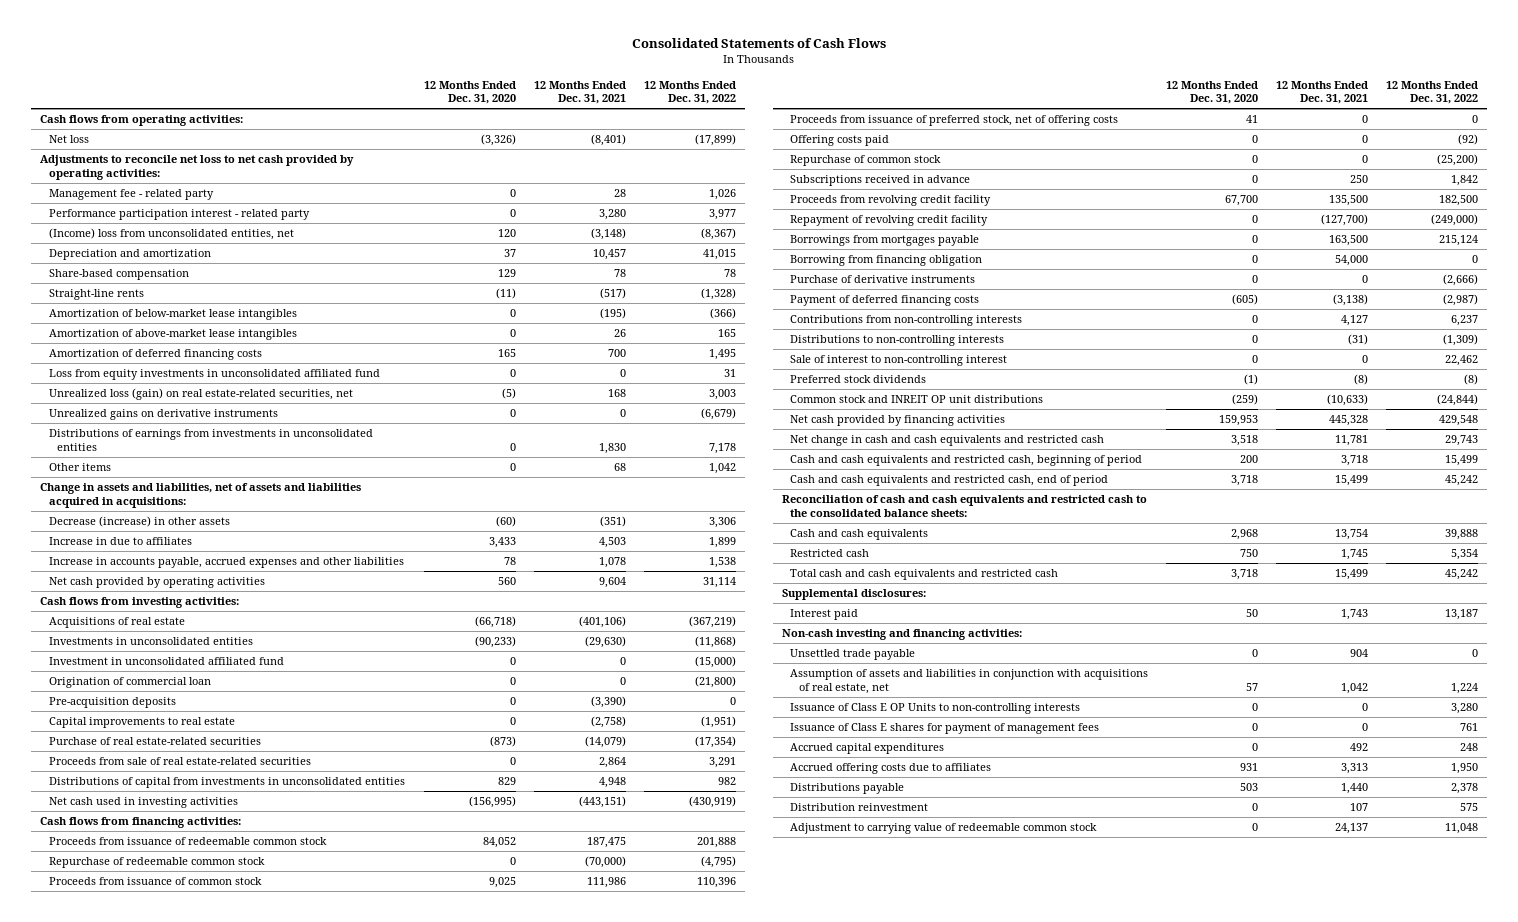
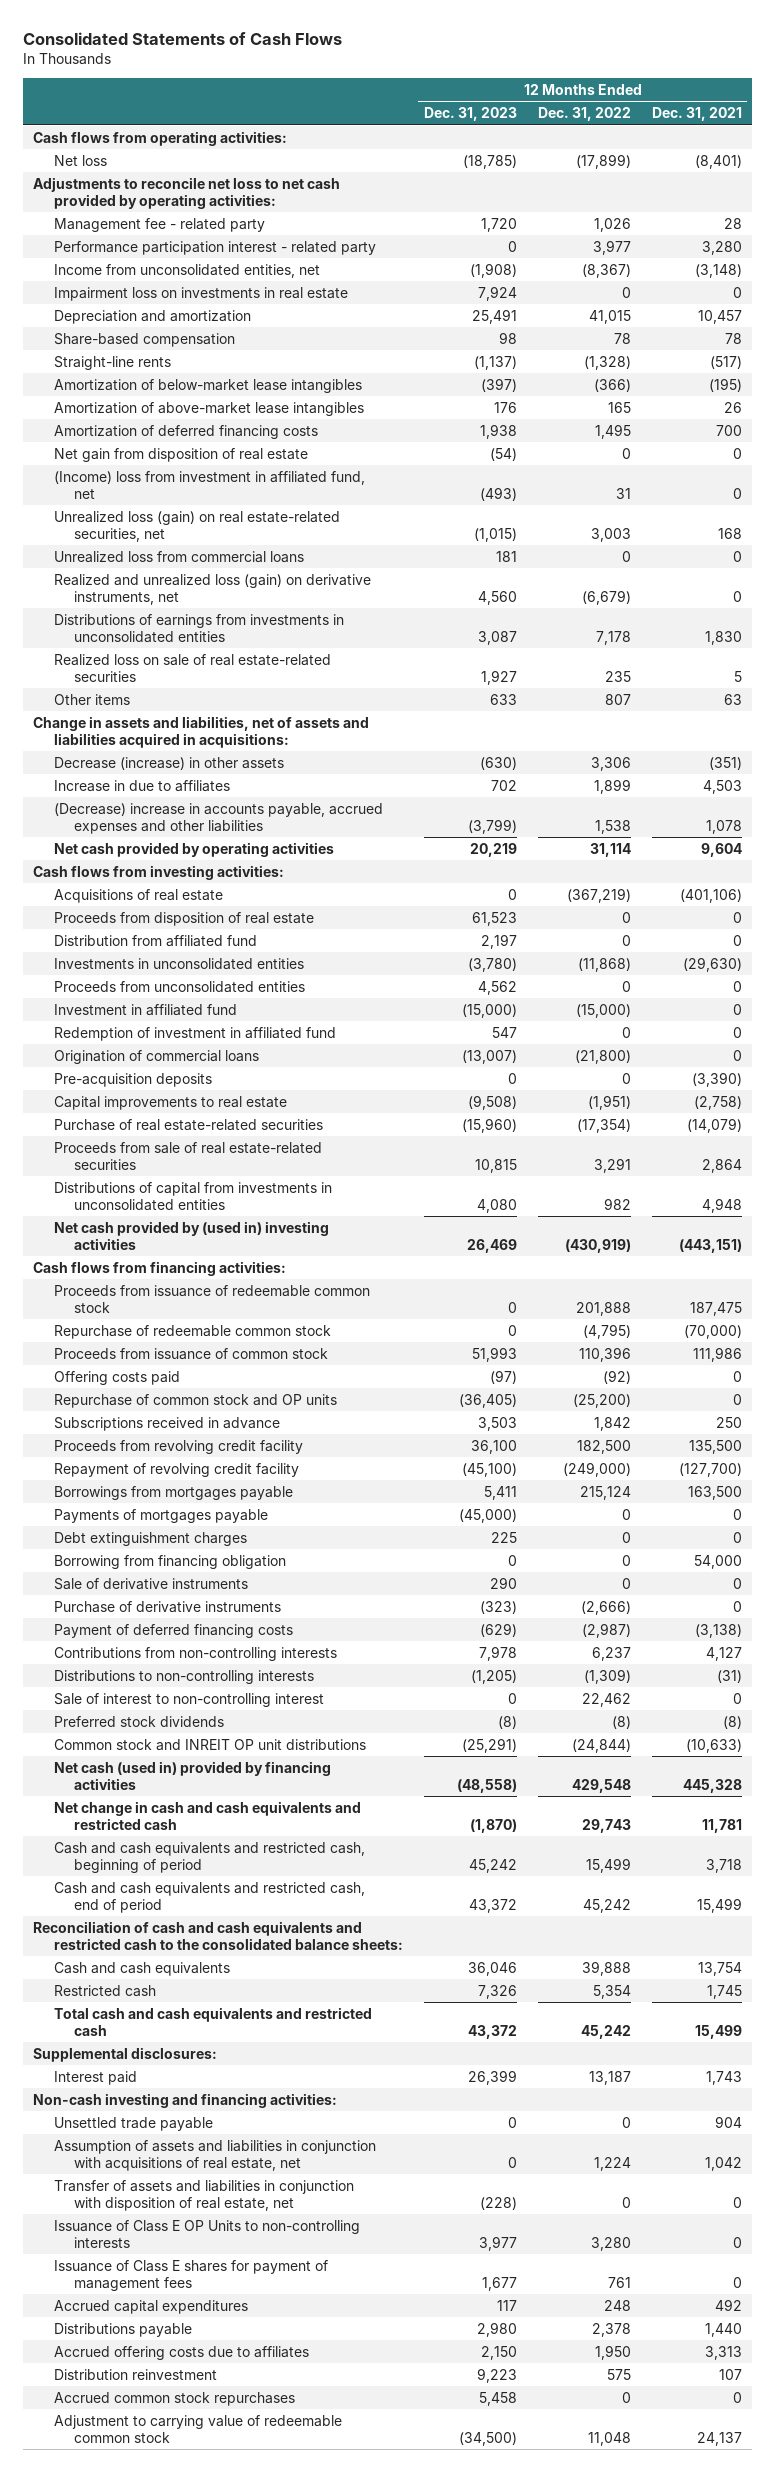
- | 12 Months Ended Dec. 31, 2020 | 12 Months Ended Dec. 31, 2021 | 12 Months Ended Dec. 31, 2022
+ | 12 Months Ended Dec. 31, 2023 | 12 Months Ended Dec. 31, 2022 | 12 Months Ended Dec. 31, 2021
- (Income) loss from unconsolidated entities, net | 120 | (3,148) | (8,367)
+ Income from unconsolidated entities, net | (1,908) | (8,367) | (3,148)
+ Impairment loss on investments in real estate | 7,924 | 0 | 0
- Loss from equity investments in unconsolidated affiliated fund | 0 | 0 | 31
+ Net gain from disposition of real estate | (54) | 0 | 0
+ (Income) loss from investment in affiliated fund, net | (493) | 31 | 0
- Unrealized gains on derivative instruments | 0 | 0 | (6,679)
+ Unrealized loss from commercial loans | 181 | 0 | 0
+ Realized and unrealized loss (gain) on derivative instruments, net | 4,560 | (6,679) | 0
- Other items | 0 | 68 | 1,042
+ Realized loss on sale of real estate-related securities | 1,927 | 235 | 5
+ Other items | 633 | 807 | 63
- Increase in accounts payable, accrued expenses and other liabilities | 78 | 1,078 | 1,538
+ (Decrease) increase in accounts payable, accrued expenses and other liabilities | (3,799) | 1,538 | 1,078
+ Proceeds from disposition of real estate | 61,523 | 0 | 0
+ Distribution from affiliated fund | 2,197 | 0 | 0
- Investment in unconsolidated affiliated fund | 0 | 0 | (15,000)
- Origination of commercial loan | 0 | 0 | (21,800)
+ Proceeds from unconsolidated entities | 4,562 | 0 | 0
+ Investment in affiliated fund | (15,000) | (15,000) | 0
+ Redemption of investment in affiliated fund | 547 | 0 | 0
+ Origination of commercial loans | (13,007) | (21,800) | 0
- Net cash used in investing activities | (156,995) | (443,151) | (430,919)
+ Net cash provided by (used in) investing activities | 26,469 | (430,919) | (443,151)
- Proceeds from issuance of preferred stock, net of offering costs | 41 | 0 | 0
- Repurchase of common stock | 0 | 0 | (25,200)
+ Repurchase of common stock and OP units | (36,405) | (25,200) | 0
+ Payments of mortgages payable | (45,000) | 0 | 0
+ Debt extinguishment charges | 225 | 0 | 0
+ Sale of derivative instruments | 290 | 0 | 0
- Net cash provided by financing activities | 159,953 | 445,328 | 429,548
+ Net cash (used in) provided by financing activities | (48,558) | 429,548 | 445,328
+ Transfer of assets and liabilities in conjunction with disposition of real estate, net | (228) | 0 | 0
moved down: Accrued offering costs due to affiliates | 2,150 | 1,950 | 3,313
+ Accrued common stock repurchases | 5,458 | 0 | 0

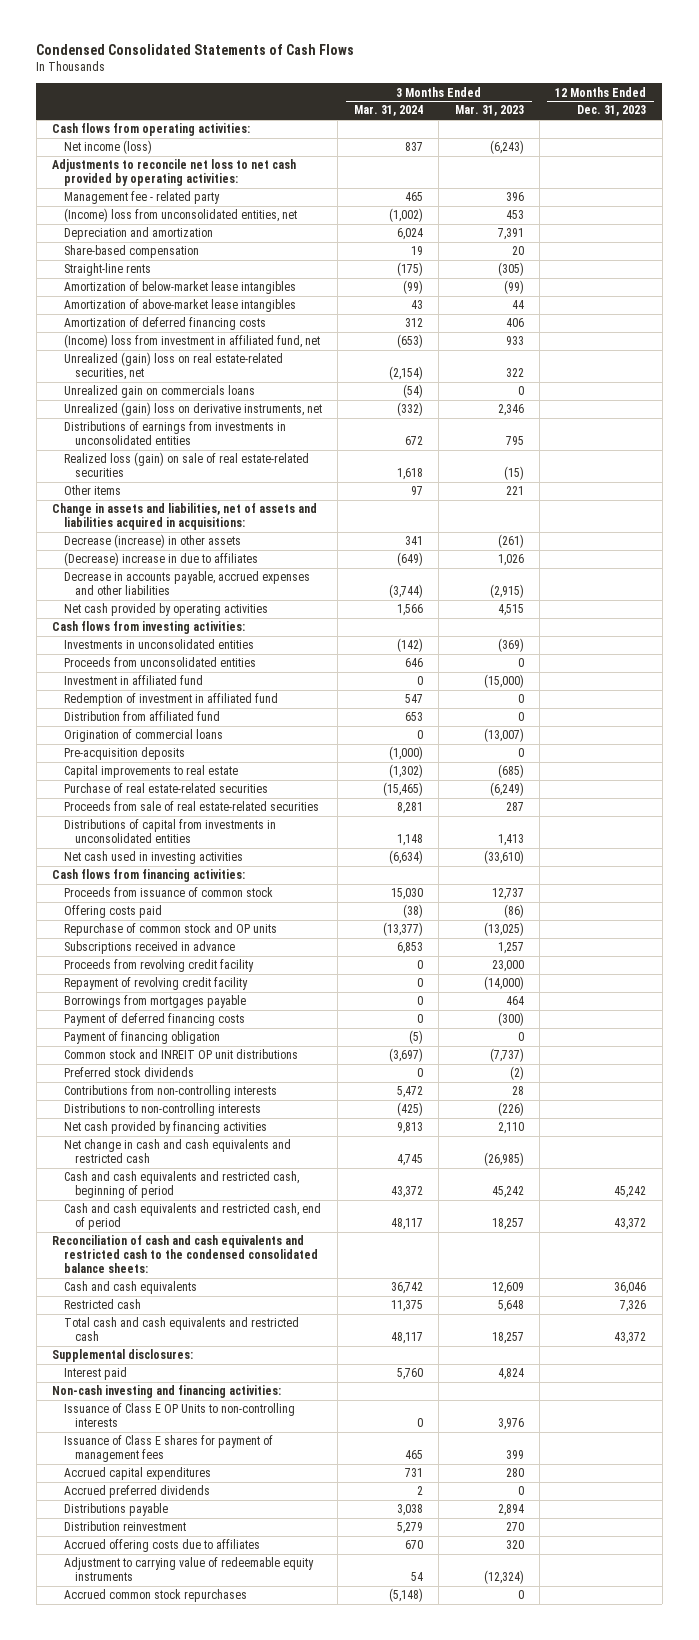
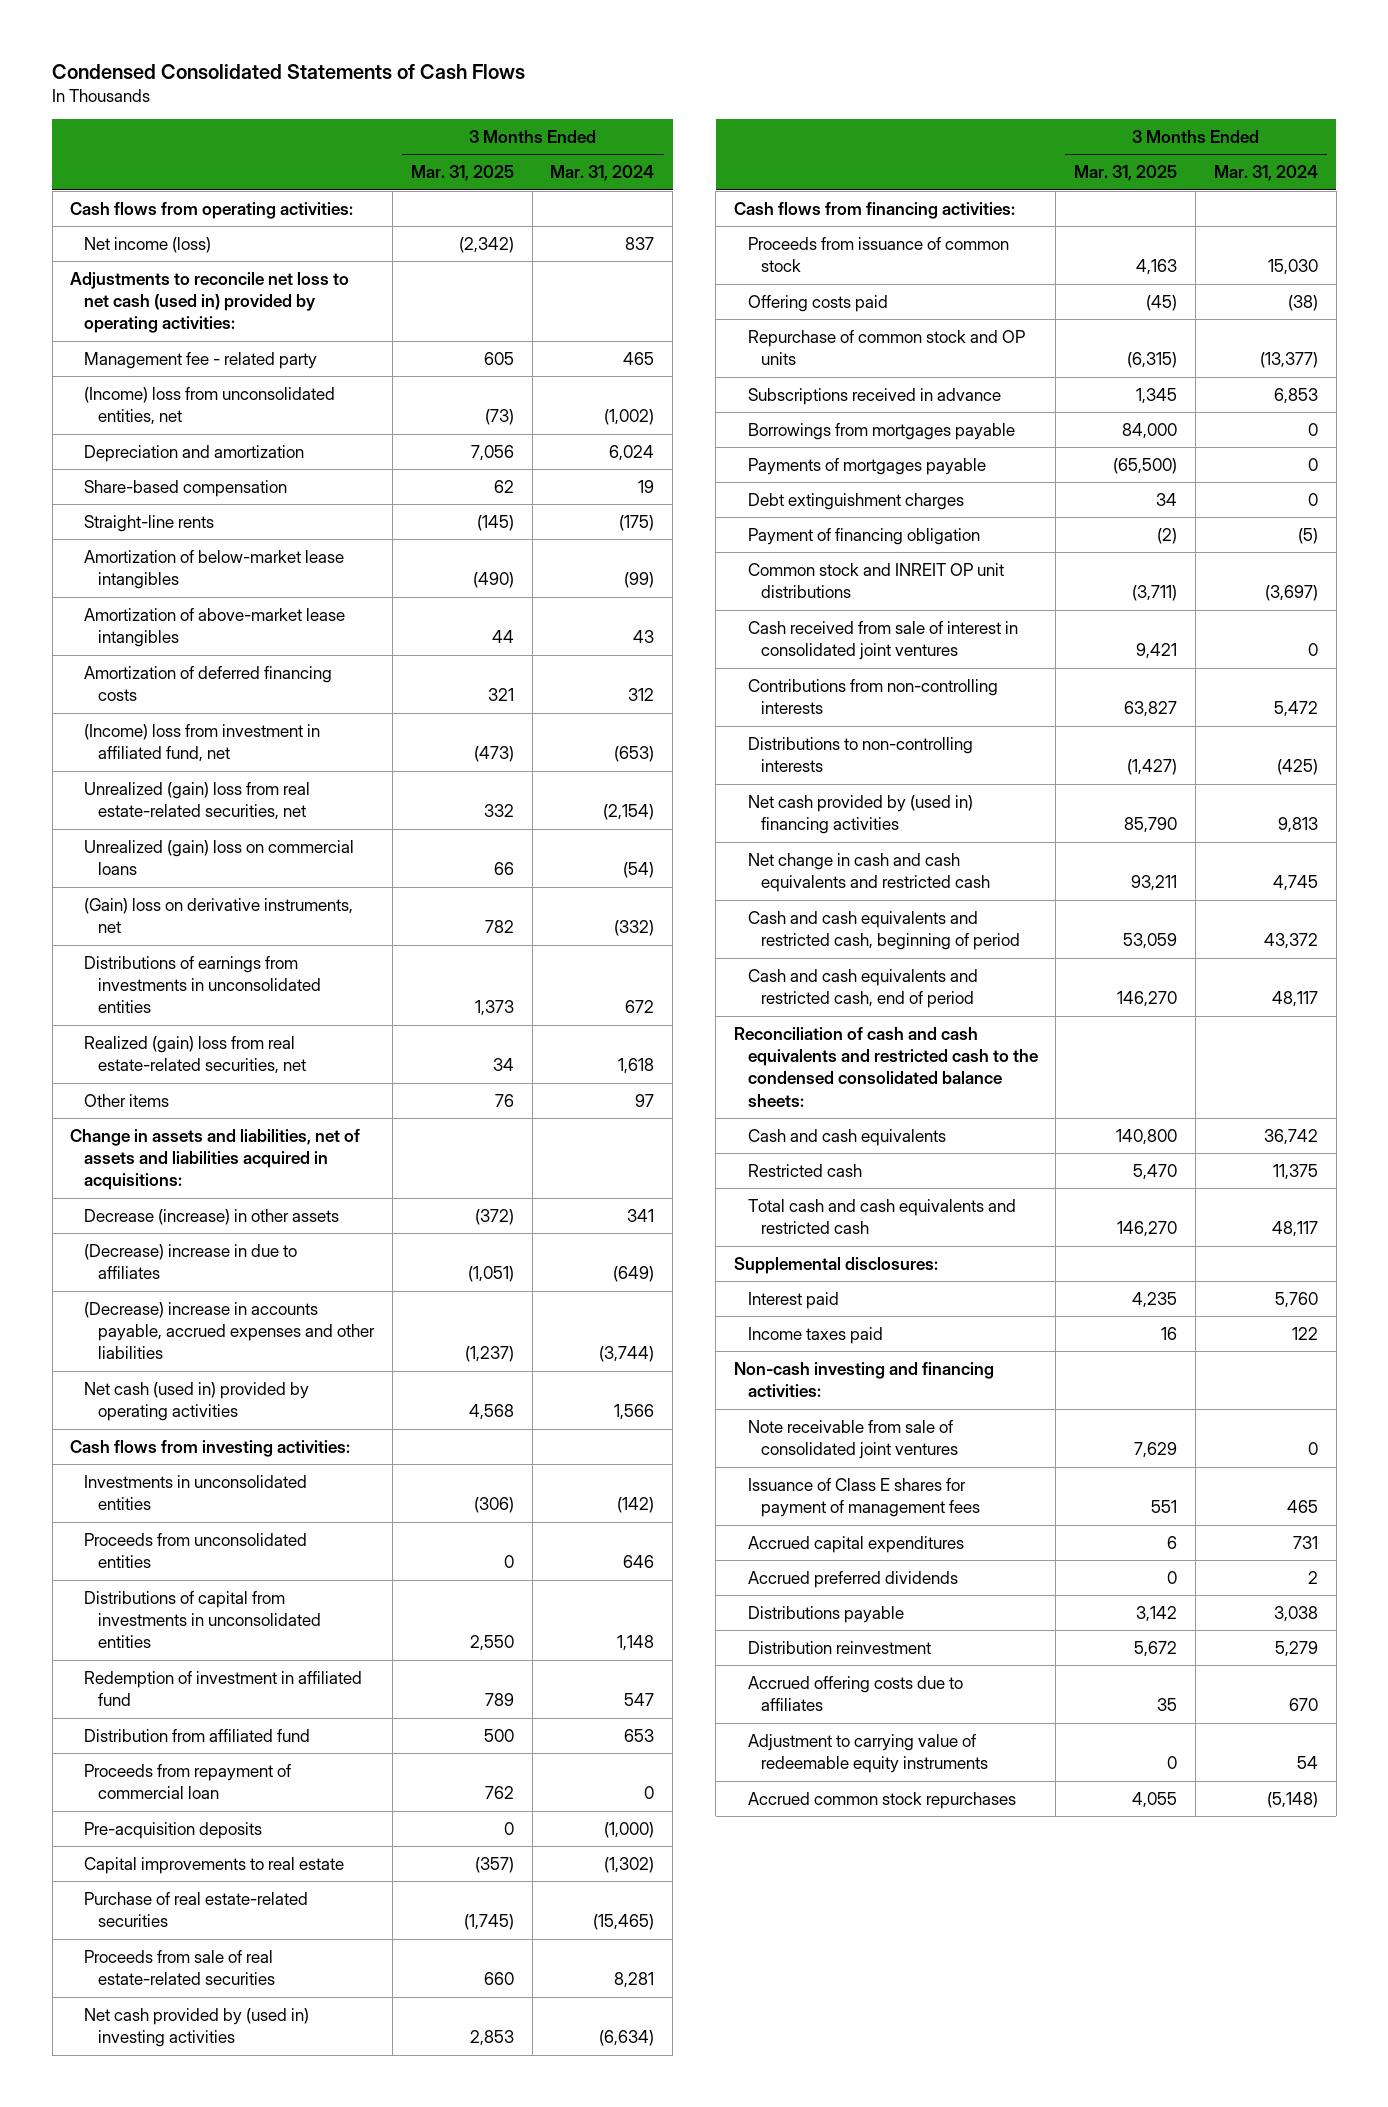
- | 3 Months Ended Mar. 31, 2024 | 3 Months Ended Mar. 31, 2023 | 12 Months Ended Dec. 31, 2023
+ | 3 Months Ended Mar. 31, 2025 | 3 Months Ended Mar. 31, 2024
- Adjustments to reconcile net loss to net cash provided by operating activities:
+ Adjustments to reconcile net loss to net cash (used in) provided by operating activities:
- Unrealized (gain) loss on real estate-related securities, net | (2,154) | 322 |
- Unrealized gain on commercials loans | (54) | 0 |
- Unrealized (gain) loss on derivative instruments, net | (332) | 2,346 |
+ Unrealized (gain) loss from real estate-related securities, net | 332 | (2,154)
+ Unrealized (gain) loss on commercial loans | 66 | (54)
+ (Gain) loss on derivative instruments, net | 782 | (332)
- Realized loss (gain) on sale of real estate-related securities | 1,618 | (15) |
+ Realized (gain) loss from real estate-related securities, net | 34 | 1,618
- Decrease in accounts payable, accrued expenses and other liabilities | (3,744) | (2,915) |
- Net cash provided by operating activities | 1,566 | 4,515 |
+ (Decrease) increase in accounts payable, accrued expenses and other liabilities | (1,237) | (3,744)
+ Net cash (used in) provided by operating activities | 4,568 | 1,566
- Investment in affiliated fund | 0 | (15,000) |
moved up: Distributions of capital from investments in unconsolidated entities | 2,550 | 1,148
- Origination of commercial loans | 0 | (13,007) |
+ Proceeds from repayment of commercial loan | 762 | 0
- Net cash used in investing activities | (6,634) | (33,610) |
+ Net cash provided by (used in) investing activities | 2,853 | (6,634)
- Proceeds from revolving credit facility | 0 | 23,000 |
- Repayment of revolving credit facility | 0 | (14,000) |
- Payment of deferred financing costs | 0 | (300) |
+ Payments of mortgages payable | (65,500) | 0
+ Debt extinguishment charges | 34 | 0
- Preferred stock dividends | 0 | (2) |
+ Cash received from sale of interest in consolidated joint ventures | 9,421 | 0
- Net cash provided by financing activities | 9,813 | 2,110 |
+ Net cash provided by (used in) financing activities | 85,790 | 9,813
+ Income taxes paid | 16 | 122
- Issuance of Class E OP Units to non-controlling interests | 0 | 3,976 |
+ Note receivable from sale of consolidated joint ventures | 7,629 | 0

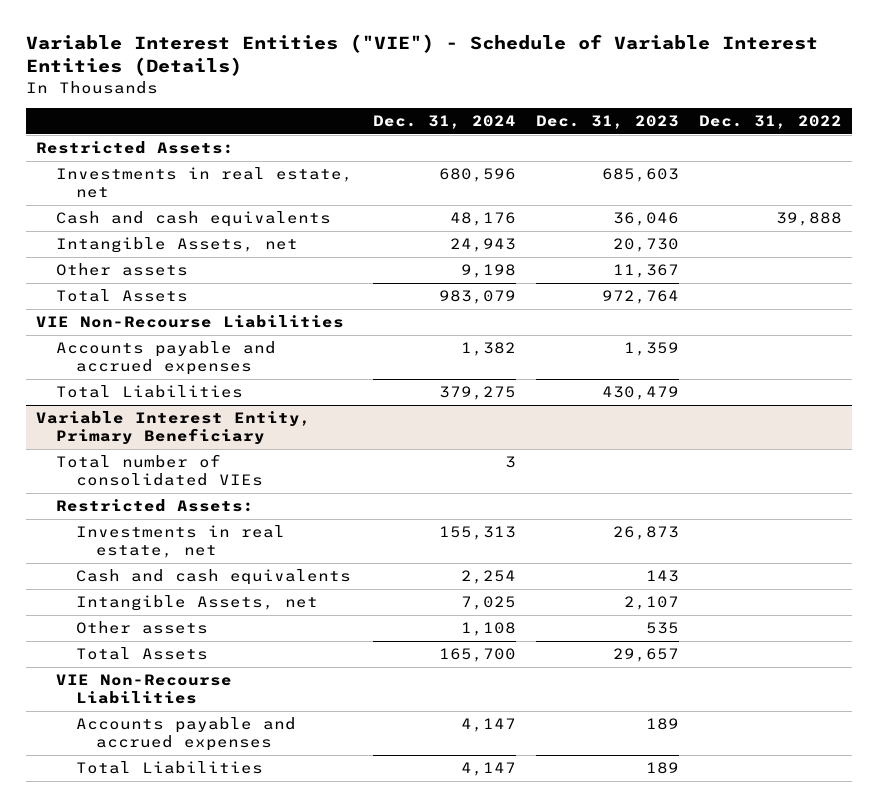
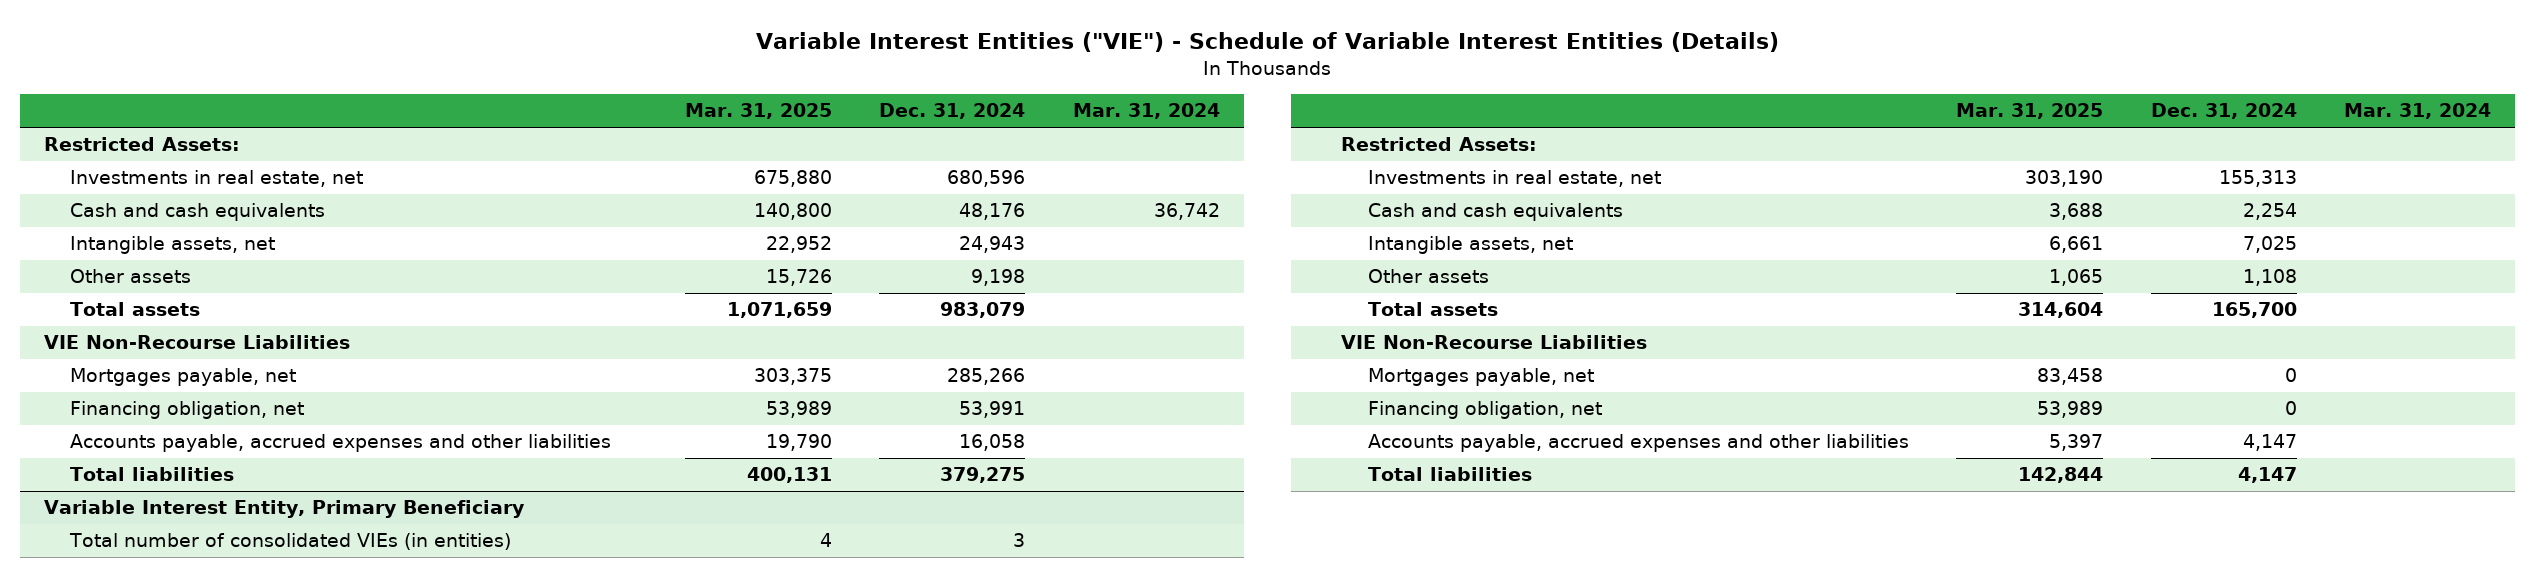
- | Dec. 31, 2024 | Dec. 31, 2023 | Dec. 31, 2022
+ | Mar. 31, 2025 | Dec. 31, 2024 | Mar. 31, 2024
- Intangible Assets, net | 24,943 | 20,730 |
+ Intangible assets, net | 22,952 | 24,943 |
- Total Assets | 983,079 | 972,764 |
+ Total assets | 1,071,659 | 983,079 |
- Accounts payable and accrued expenses | 1,382 | 1,359 |
- Total Liabilities | 379,275 | 430,479 |
+ Mortgages payable, net | 303,375 | 285,266 |
+ Financing obligation, net | 53,989 | 53,991 |
+ Accounts payable, accrued expenses and other liabilities | 19,790 | 16,058 |
+ Total liabilities | 400,131 | 379,275 |
@ Variable Interest Entity, Primary Beneficiary
- Total number of consolidated VIEs | 3 | |
+ Total number of consolidated VIEs (in entities) | 4 | 3 |
- Intangible Assets, net | 7,025 | 2,107 |
+ Intangible assets, net | 6,661 | 7,025 |
- Total Assets | 165,700 | 29,657 |
+ Total assets | 314,604 | 165,700 |
- Accounts payable and accrued expenses | 4,147 | 189 |
- Total Liabilities | 4,147 | 189 |
+ Mortgages payable, net | 83,458 | 0 |
+ Financing obligation, net | 53,989 | 0 |
+ Accounts payable, accrued expenses and other liabilities | 5,397 | 4,147 |
+ Total liabilities | 142,844 | 4,147 |

